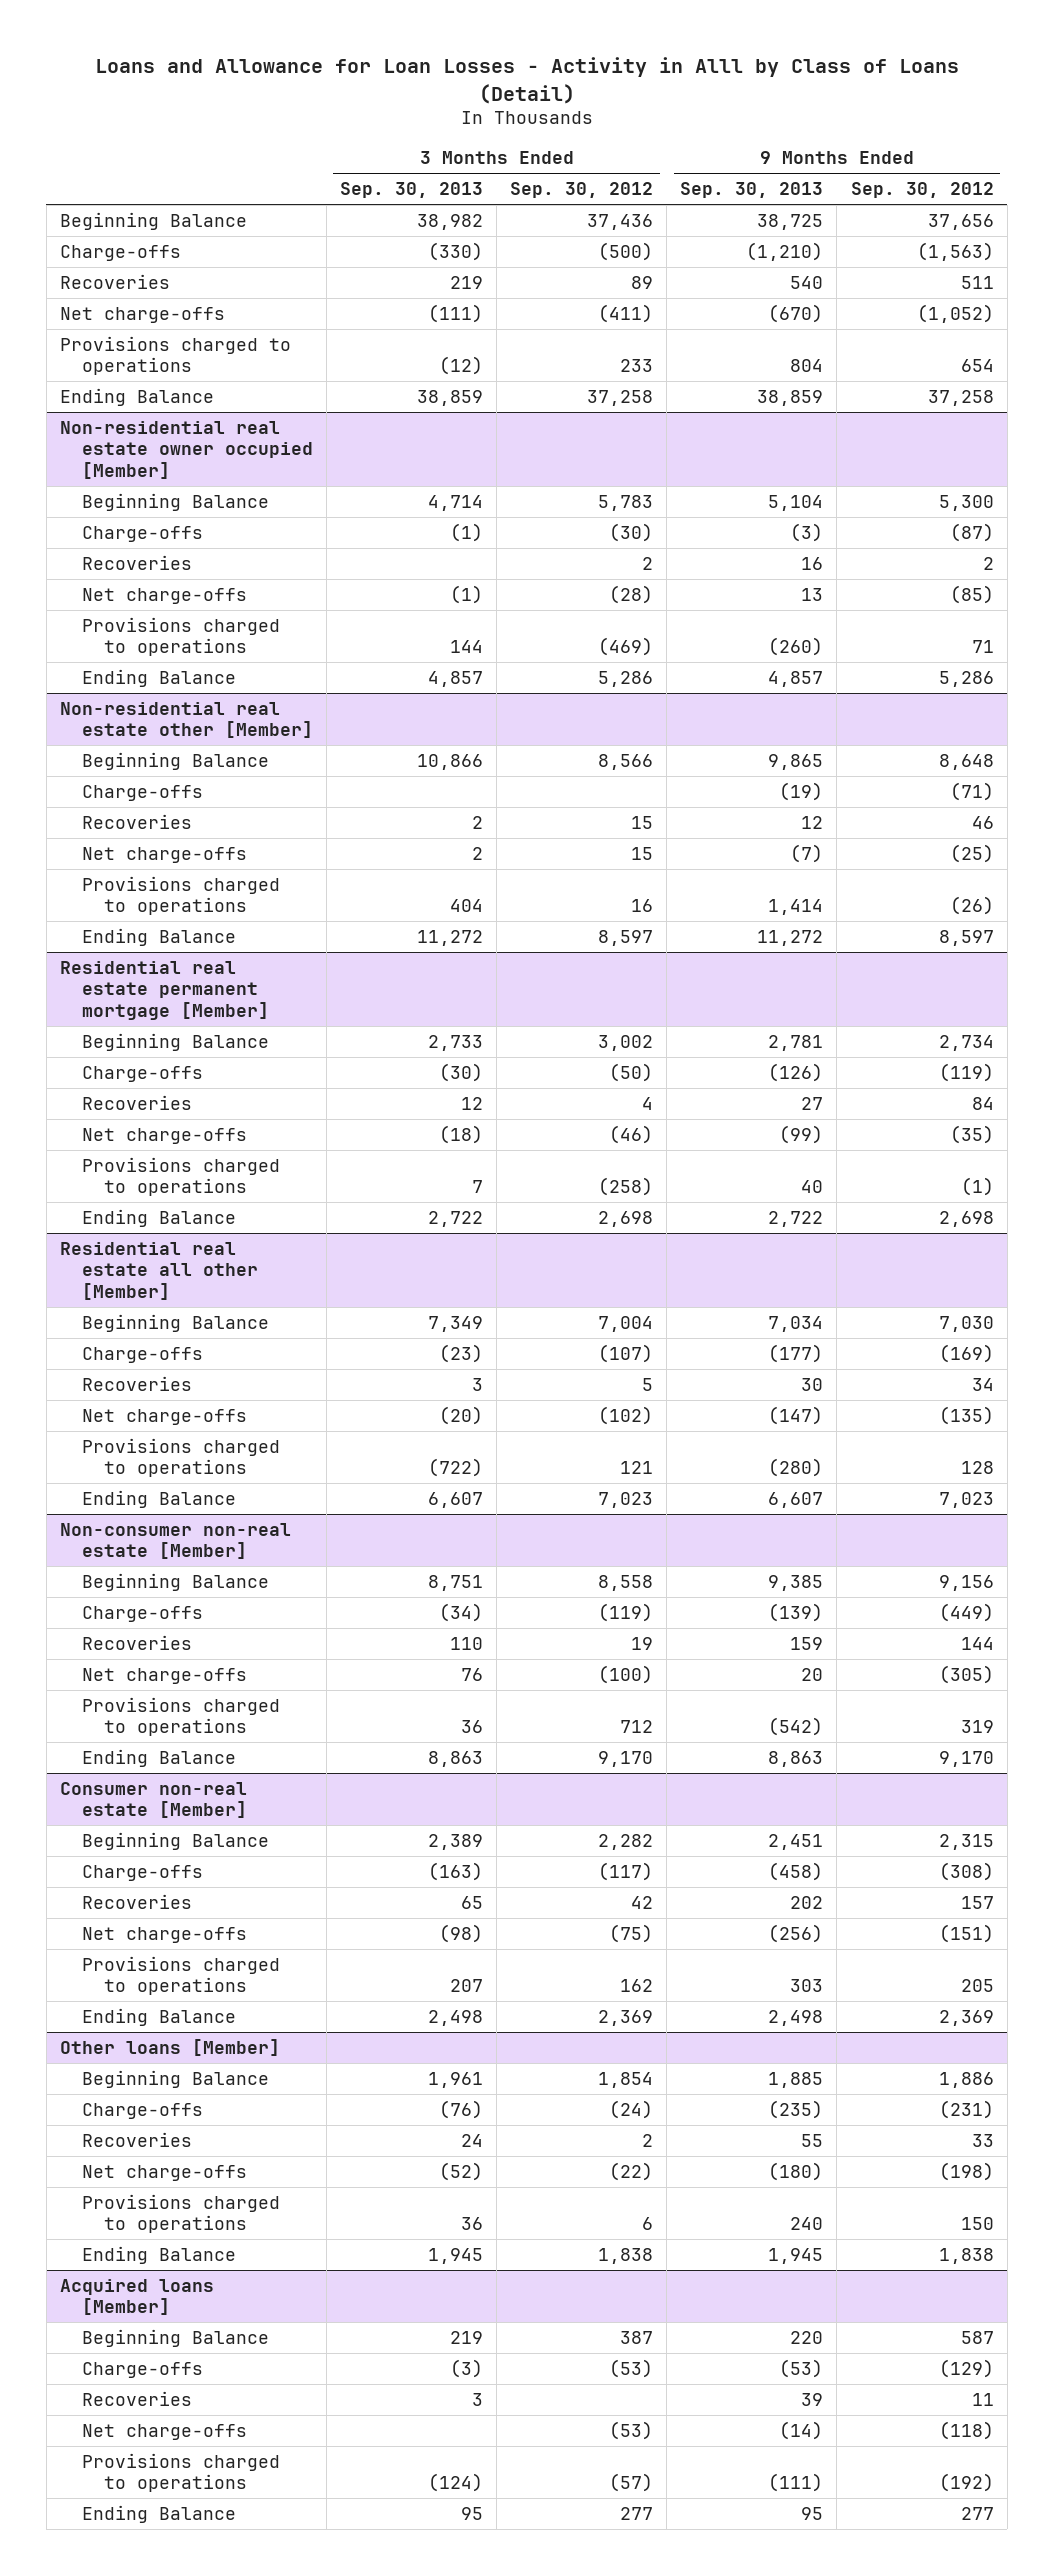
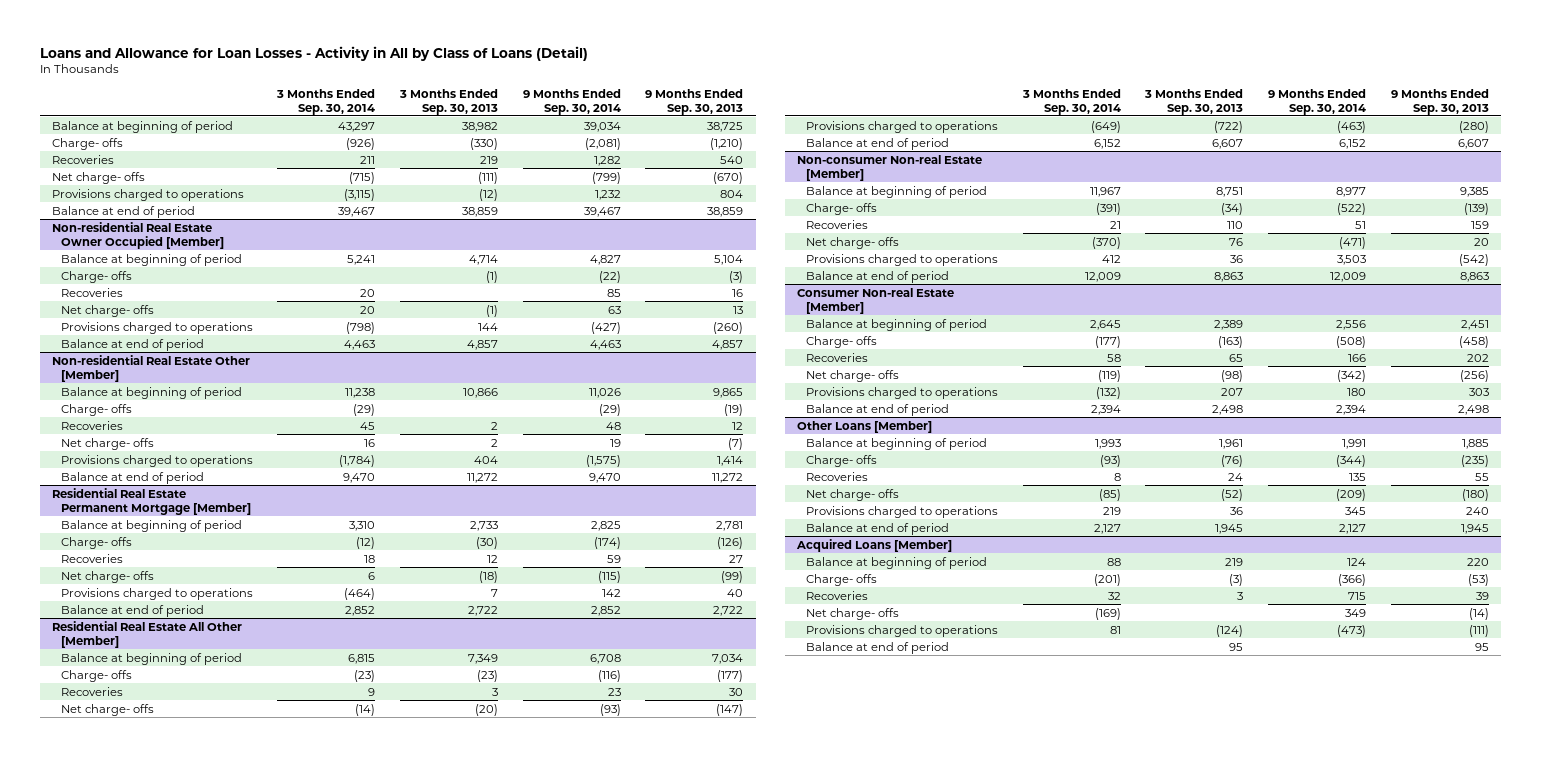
- Loans and Allowance for Loan Losses - Activity in Alll by Class of Loans (Detail)
+ Loans and Allowance for Loan Losses - Activity in All by Class of Loans (Detail)
- | 3 Months Ended Sep. 30, 2013 | 3 Months Ended Sep. 30, 2012 | 9 Months Ended Sep. 30, 2013 | 9 Months Ended Sep. 30, 2012
+ | 3 Months Ended Sep. 30, 2014 | 3 Months Ended Sep. 30, 2013 | 9 Months Ended Sep. 30, 2014 | 9 Months Ended Sep. 30, 2013
- Beginning Balance | 38,982 | 37,436 | 38,725 | 37,656
- Charge-offs | (330) | (500) | (1,210) | (1,563)
+ Balance at beginning of period | 43,297 | 38,982 | 39,034 | 38,725
+ Charge- offs | (926) | (330) | (2,081) | (1,210)
- Net charge-offs | (111) | (411) | (670) | (1,052)
+ Net charge- offs | (715) | (111) | (799) | (670)
- Ending Balance | 38,859 | 37,258 | 38,859 | 37,258
- Non-residential real estate owner occupied [Member]
- Beginning Balance | 4,714 | 5,783 | 5,104 | 5,300
- Charge-offs | (1) | (30) | (3) | (87)
+ Balance at end of period | 39,467 | 38,859 | 39,467 | 38,859
+ Non-residential Real Estate Owner Occupied [Member]
+ Balance at beginning of period | 5,241 | 4,714 | 4,827 | 5,104
+ Charge- offs | | (1) | (22) | (3)
- Net charge-offs | (1) | (28) | 13 | (85)
+ Net charge- offs | 20 | (1) | 63 | 13
- Ending Balance | 4,857 | 5,286 | 4,857 | 5,286
- Non-residential real estate other [Member]
- Beginning Balance | 10,866 | 8,566 | 9,865 | 8,648
- Charge-offs | | | (19) | (71)
+ Balance at end of period | 4,463 | 4,857 | 4,463 | 4,857
+ Non-residential Real Estate Other [Member]
+ Balance at beginning of period | 11,238 | 10,866 | 11,026 | 9,865
+ Charge- offs | (29) | | (29) | (19)
- Net charge-offs | 2 | 15 | (7) | (25)
+ Net charge- offs | 16 | 2 | 19 | (7)
- Ending Balance | 11,272 | 8,597 | 11,272 | 8,597
- Residential real estate permanent mortgage [Member]
- Beginning Balance | 2,733 | 3,002 | 2,781 | 2,734
- Charge-offs | (30) | (50) | (126) | (119)
+ Balance at end of period | 9,470 | 11,272 | 9,470 | 11,272
+ Residential Real Estate Permanent Mortgage [Member]
+ Balance at beginning of period | 3,310 | 2,733 | 2,825 | 2,781
+ Charge- offs | (12) | (30) | (174) | (126)
- Net charge-offs | (18) | (46) | (99) | (35)
+ Net charge- offs | 6 | (18) | (115) | (99)
- Ending Balance | 2,722 | 2,698 | 2,722 | 2,698
- Residential real estate all other [Member]
- Beginning Balance | 7,349 | 7,004 | 7,034 | 7,030
- Charge-offs | (23) | (107) | (177) | (169)
+ Balance at end of period | 2,852 | 2,722 | 2,852 | 2,722
+ Residential Real Estate All Other [Member]
+ Balance at beginning of period | 6,815 | 7,349 | 6,708 | 7,034
+ Charge- offs | (23) | (23) | (116) | (177)
- Net charge-offs | (20) | (102) | (147) | (135)
+ Net charge- offs | (14) | (20) | (93) | (147)
- Ending Balance | 6,607 | 7,023 | 6,607 | 7,023
- Non-consumer non-real estate [Member]
- Beginning Balance | 8,751 | 8,558 | 9,385 | 9,156
- Charge-offs | (34) | (119) | (139) | (449)
+ Balance at end of period | 6,152 | 6,607 | 6,152 | 6,607
+ Non-consumer Non-real Estate [Member]
+ Balance at beginning of period | 11,967 | 8,751 | 8,977 | 9,385
+ Charge- offs | (391) | (34) | (522) | (139)
- Net charge-offs | 76 | (100) | 20 | (305)
+ Net charge- offs | (370) | 76 | (471) | 20
- Ending Balance | 8,863 | 9,170 | 8,863 | 9,170
- Consumer non-real estate [Member]
- Beginning Balance | 2,389 | 2,282 | 2,451 | 2,315
- Charge-offs | (163) | (117) | (458) | (308)
+ Balance at end of period | 12,009 | 8,863 | 12,009 | 8,863
+ Consumer Non-real Estate [Member]
+ Balance at beginning of period | 2,645 | 2,389 | 2,556 | 2,451
+ Charge- offs | (177) | (163) | (508) | (458)
- Net charge-offs | (98) | (75) | (256) | (151)
+ Net charge- offs | (119) | (98) | (342) | (256)
- Ending Balance | 2,498 | 2,369 | 2,498 | 2,369
- Other loans [Member]
- Beginning Balance | 1,961 | 1,854 | 1,885 | 1,886
- Charge-offs | (76) | (24) | (235) | (231)
+ Balance at end of period | 2,394 | 2,498 | 2,394 | 2,498
+ Other Loans [Member]
+ Balance at beginning of period | 1,993 | 1,961 | 1,991 | 1,885
+ Charge- offs | (93) | (76) | (344) | (235)
- Net charge-offs | (52) | (22) | (180) | (198)
+ Net charge- offs | (85) | (52) | (209) | (180)
- Ending Balance | 1,945 | 1,838 | 1,945 | 1,838
- Acquired loans [Member]
- Beginning Balance | 219 | 387 | 220 | 587
- Charge-offs | (3) | (53) | (53) | (129)
+ Balance at end of period | 2,127 | 1,945 | 2,127 | 1,945
+ Acquired Loans [Member]
+ Balance at beginning of period | 88 | 219 | 124 | 220
+ Charge- offs | (201) | (3) | (366) | (53)
- Net charge-offs | | (53) | (14) | (118)
+ Net charge- offs | (169) | | 349 | (14)
- Ending Balance | 95 | 277 | 95 | 277
+ Balance at end of period | | 95 | | 95

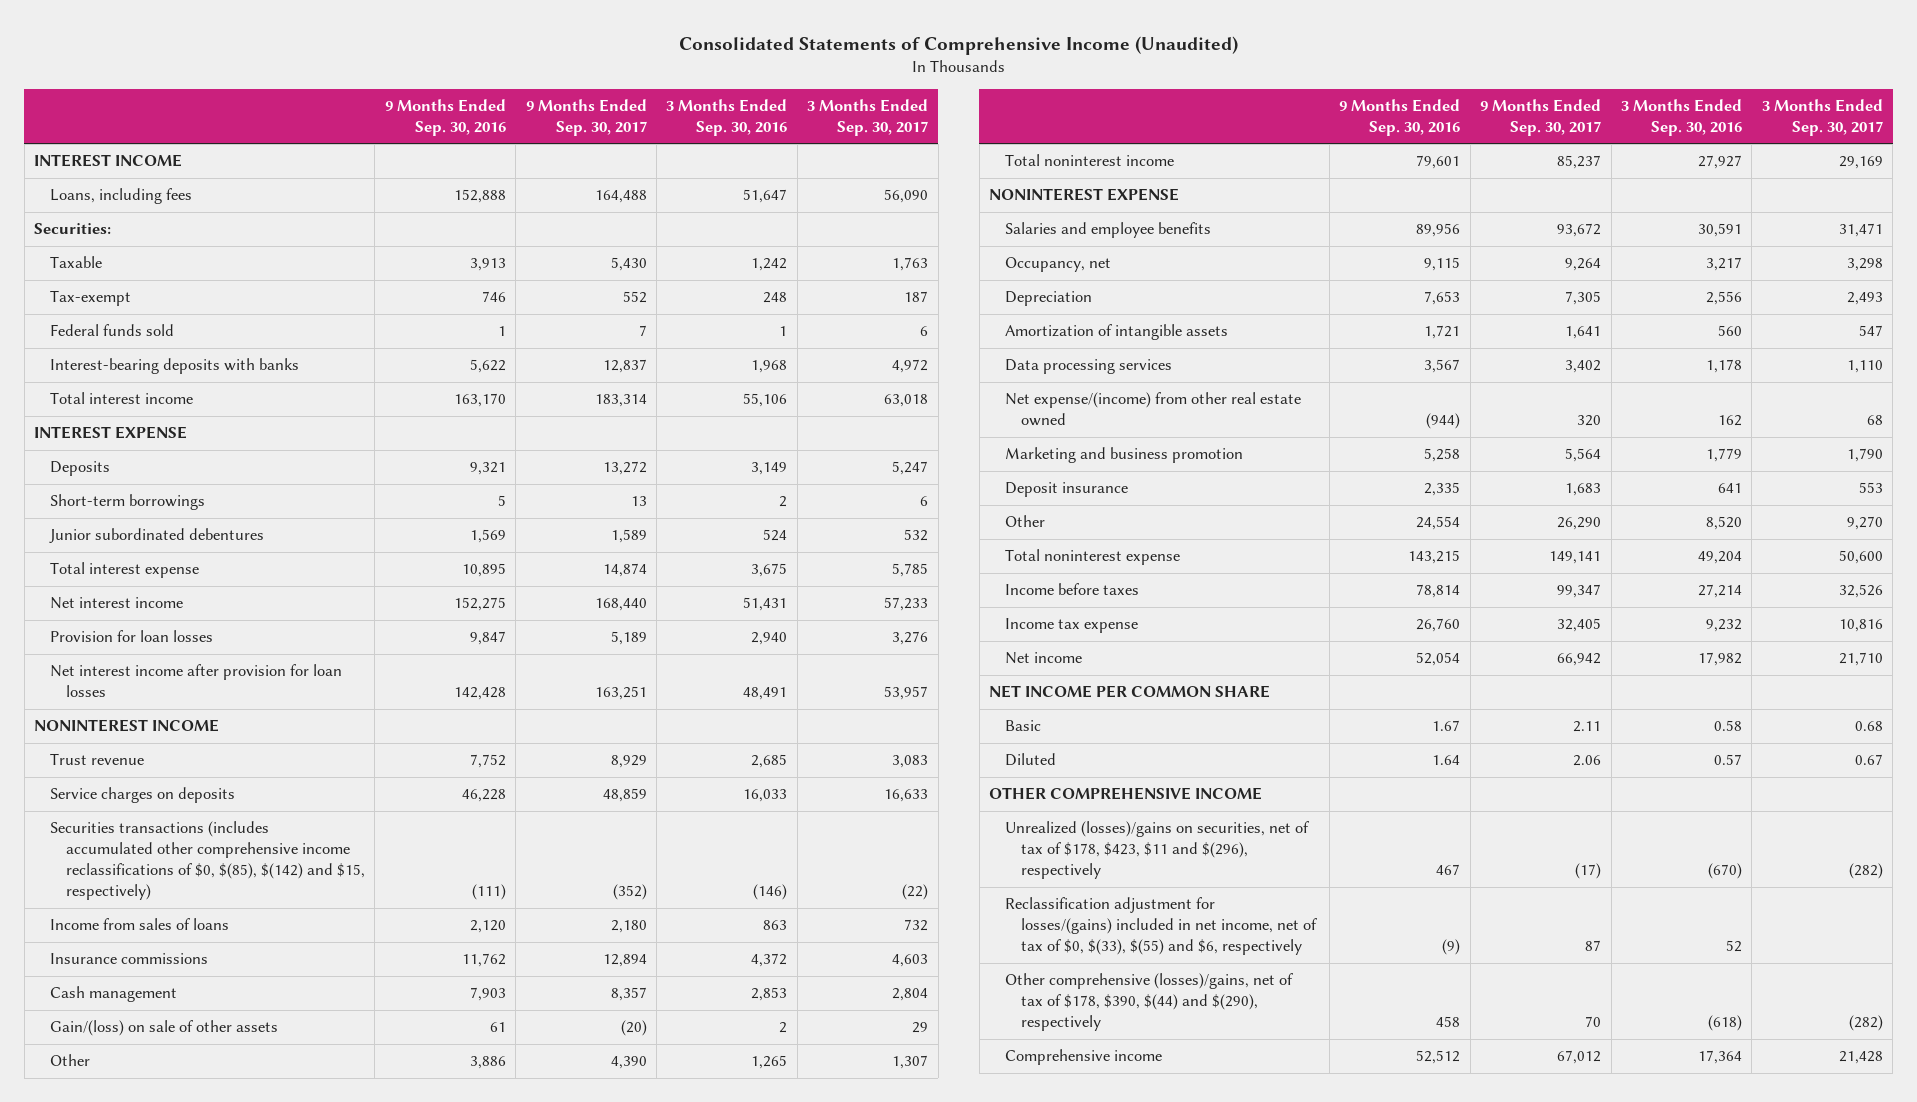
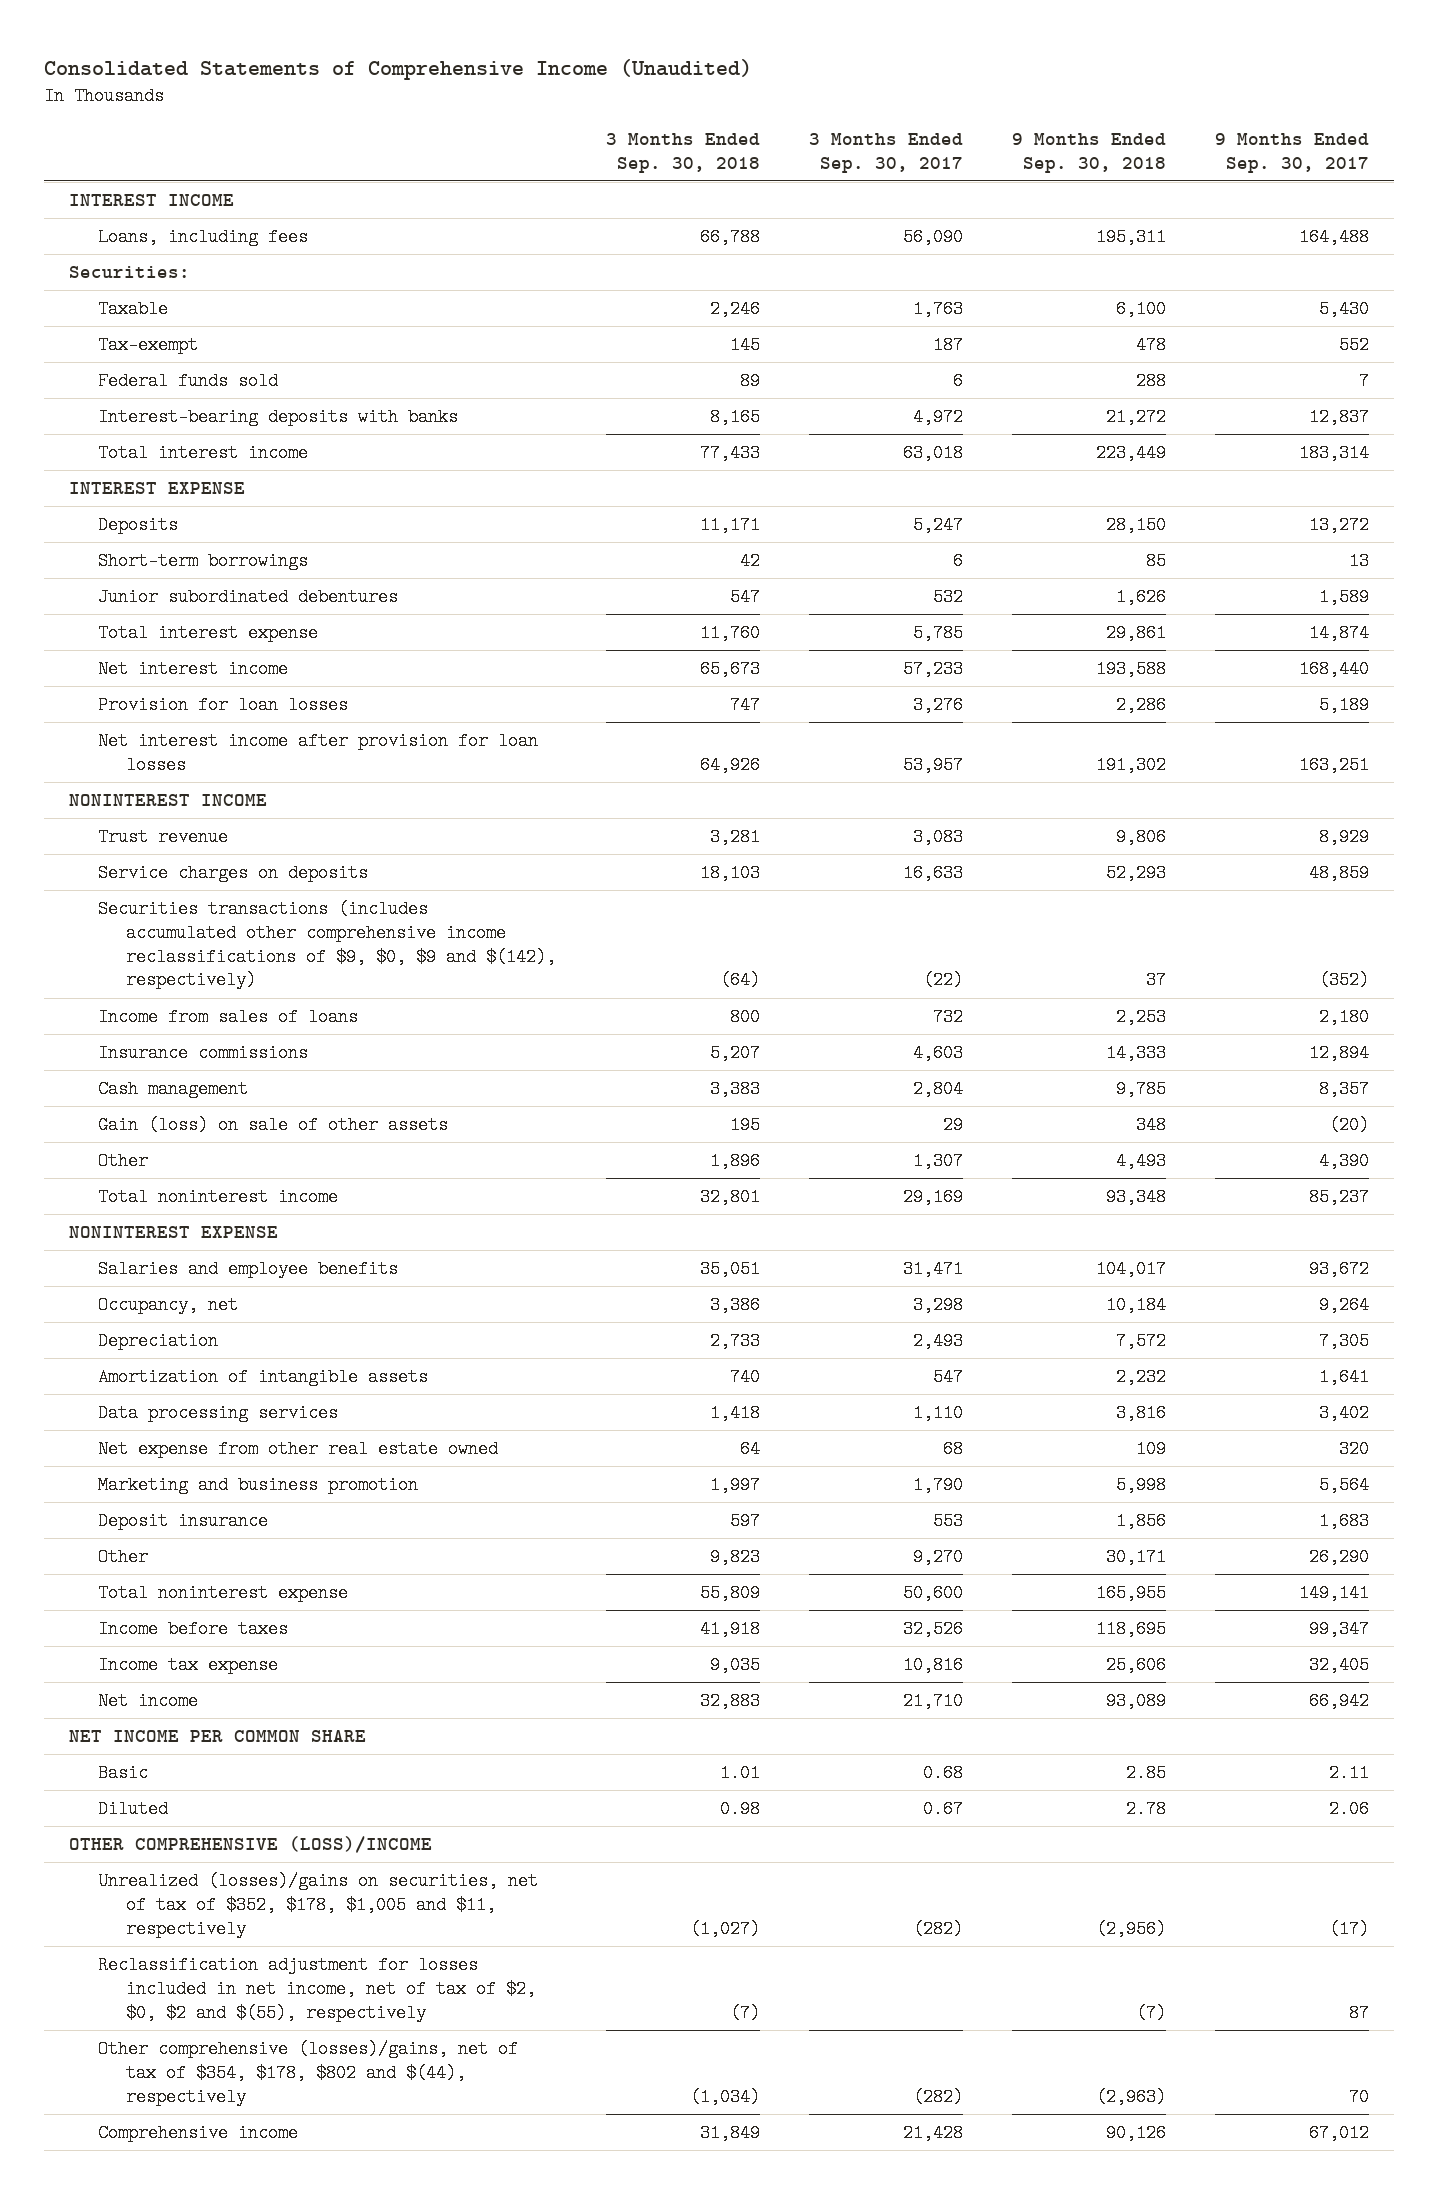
- | 9 Months Ended Sep. 30, 2016 | 9 Months Ended Sep. 30, 2017 | 3 Months Ended Sep. 30, 2016 | 3 Months Ended Sep. 30, 2017
+ | 3 Months Ended Sep. 30, 2018 | 3 Months Ended Sep. 30, 2017 | 9 Months Ended Sep. 30, 2018 | 9 Months Ended Sep. 30, 2017
- Securities transactions (includes accumulated other comprehensive income reclassifications of $0, $(85), $(142) and $15, respectively) | (111) | (352) | (146) | (22)
+ Securities transactions (includes accumulated other comprehensive income reclassifications of $9, $0, $9 and $(142), respectively) | (64) | (22) | 37 | (352)
- Gain/(loss) on sale of other assets | 61 | (20) | 2 | 29
+ Gain (loss) on sale of other assets | 195 | 29 | 348 | (20)
- Net expense/(income) from other real estate owned | (944) | 320 | 162 | 68
+ Net expense from other real estate owned | 64 | 68 | 109 | 320
- OTHER COMPREHENSIVE INCOME
- Unrealized (losses)/gains on securities, net of tax of $178, $423, $11 and $(296), respectively | 467 | (17) | (670) | (282)
- Reclassification adjustment for losses/(gains) included in net income, net of tax of $0, $(33), $(55) and $6, respectively | (9) | 87 | 52 |
- Other comprehensive (losses)/gains, net of tax of $178, $390, $(44) and $(290), respectively | 458 | 70 | (618) | (282)
+ OTHER COMPREHENSIVE (LOSS)/INCOME
+ Unrealized (losses)/gains on securities, net of tax of $352, $178, $1,005 and $11, respectively | (1,027) | (282) | (2,956) | (17)
+ Reclassification adjustment for losses included in net income, net of tax of $2, $0, $2 and $(55), respectively | (7) | | (7) | 87
+ Other comprehensive (losses)/gains, net of tax of $354, $178, $802 and $(44), respectively | (1,034) | (282) | (2,963) | 70

